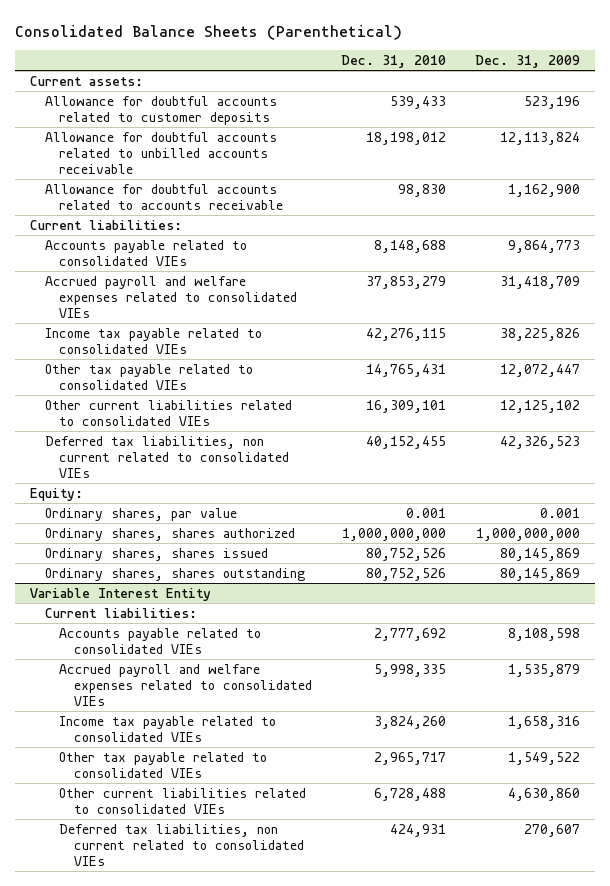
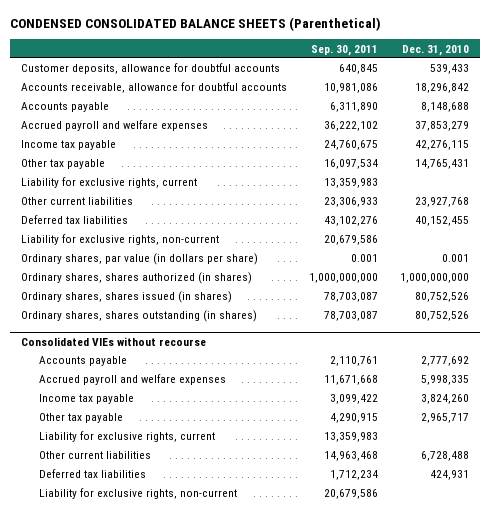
- Consolidated Balance Sheets (Parenthetical)
+ CONDENSED CONSOLIDATED BALANCE SHEETS (Parenthetical)
- | Dec. 31, 2010 | Dec. 31, 2009
+ | Sep. 30, 2011 | Dec. 31, 2010
- Current assets:
- Allowance for doubtful accounts related to customer deposits | 539,433 | 523,196
- Allowance for doubtful accounts related to unbilled accounts receivable | 18,198,012 | 12,113,824
- Allowance for doubtful accounts related to accounts receivable | 98,830 | 1,162,900
- Current liabilities:
- Accounts payable related to consolidated VIEs | 8,148,688 | 9,864,773
- Accrued payroll and welfare expenses related to consolidated VIEs | 37,853,279 | 31,418,709
- Income tax payable related to consolidated VIEs | 42,276,115 | 38,225,826
- Other tax payable related to consolidated VIEs | 14,765,431 | 12,072,447
- Other current liabilities related to consolidated VIEs | 16,309,101 | 12,125,102
- Deferred tax liabilities, non current related to consolidated VIEs | 40,152,455 | 42,326,523
- Equity:
- Ordinary shares, par value | 0.001 | 0.001
- Ordinary shares, shares authorized | 1,000,000,000 | 1,000,000,000
- Ordinary shares, shares issued | 80,752,526 | 80,145,869
- Ordinary shares, shares outstanding | 80,752,526 | 80,145,869
- Variable Interest Entity
- Current liabilities:
- Accounts payable related to consolidated VIEs | 2,777,692 | 8,108,598
- Accrued payroll and welfare expenses related to consolidated VIEs | 5,998,335 | 1,535,879
- Income tax payable related to consolidated VIEs | 3,824,260 | 1,658,316
- Other tax payable related to consolidated VIEs | 2,965,717 | 1,549,522
- Other current liabilities related to consolidated VIEs | 6,728,488 | 4,630,860
- Deferred tax liabilities, non current related to consolidated VIEs | 424,931 | 270,607
+ Customer deposits, allowance for doubtful accounts | 640,845 | 539,433
+ Accounts receivable, allowance for doubtful accounts | 10,981,086 | 18,296,842
+ Accounts payable | 6,311,890 | 8,148,688
+ Accrued payroll and welfare expenses | 36,222,102 | 37,853,279
+ Income tax payable | 24,760,675 | 42,276,115
+ Other tax payable | 16,097,534 | 14,765,431
+ Liability for exclusive rights, current | 13,359,983 |
+ Other current liabilities | 23,306,933 | 23,927,768
+ Deferred tax liabilities | 43,102,276 | 40,152,455
+ Liability for exclusive rights, non-current | 20,679,586 |
+ Ordinary shares, par value (in dollars per share) | 0.001 | 0.001
+ Ordinary shares, shares authorized (in shares) | 1,000,000,000 | 1,000,000,000
+ Ordinary shares, shares issued (in shares) | 78,703,087 | 80,752,526
+ Ordinary shares, shares outstanding (in shares) | 78,703,087 | 80,752,526
+ Consolidated VIEs without recourse
+ Accounts payable | 2,110,761 | 2,777,692
+ Accrued payroll and welfare expenses | 11,671,668 | 5,998,335
+ Income tax payable | 3,099,422 | 3,824,260
+ Other tax payable | 4,290,915 | 2,965,717
+ Liability for exclusive rights, current | 13,359,983 |
+ Other current liabilities | 14,963,468 | 6,728,488
+ Deferred tax liabilities | 1,712,234 | 424,931
+ Liability for exclusive rights, non-current | 20,679,586 |

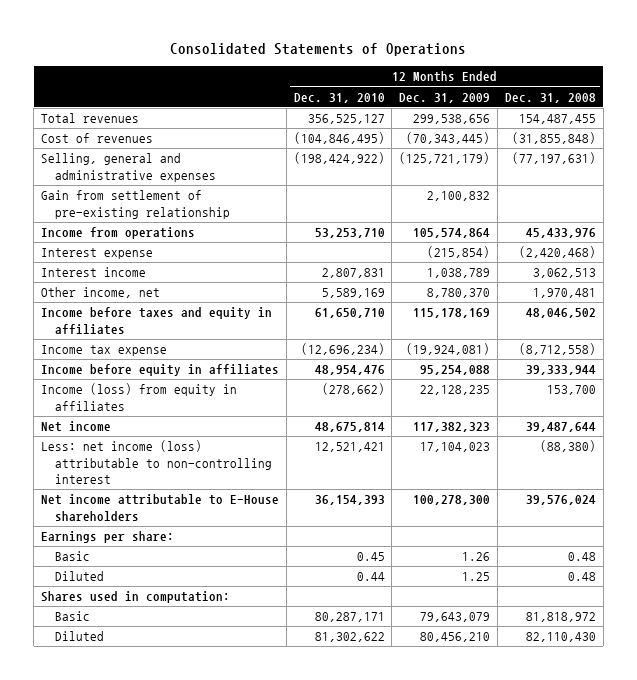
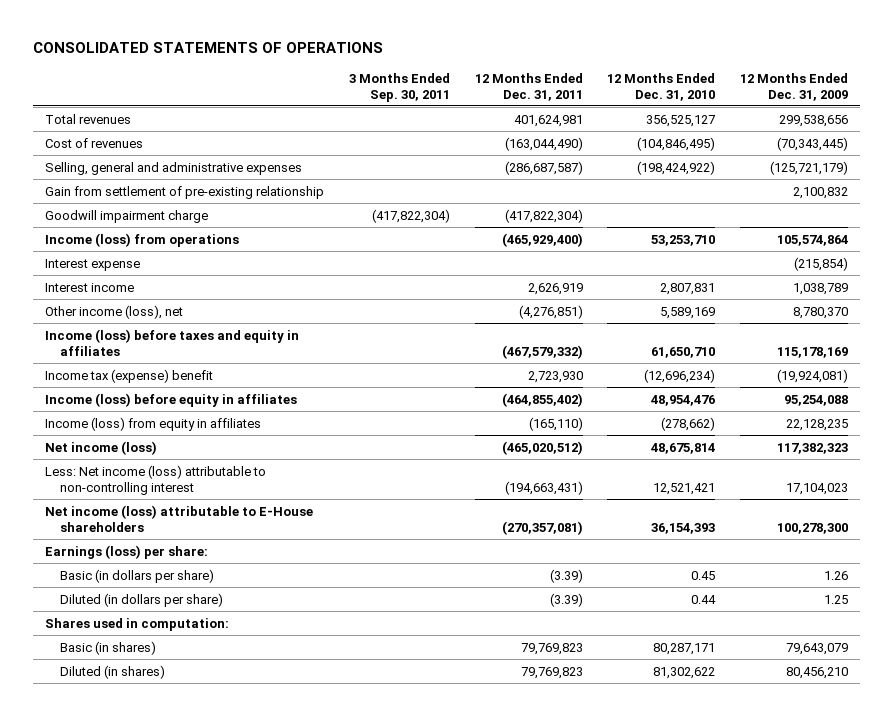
- Consolidated Statements of Operations
+ CONSOLIDATED STATEMENTS OF OPERATIONS
- | 12 Months Ended Dec. 31, 2010 | 12 Months Ended Dec. 31, 2009 | 12 Months Ended Dec. 31, 2008
+ | 3 Months Ended Sep. 30, 2011 | 12 Months Ended Dec. 31, 2011 | 12 Months Ended Dec. 31, 2010 | 12 Months Ended Dec. 31, 2009
- Income from operations | 53,253,710 | 105,574,864 | 45,433,976
+ Goodwill impairment charge | (417,822,304) | (417,822,304) | |
+ Income (loss) from operations | | (465,929,400) | 53,253,710 | 105,574,864
- Other income, net | 5,589,169 | 8,780,370 | 1,970,481
- Income before taxes and equity in affiliates | 61,650,710 | 115,178,169 | 48,046,502
- Income tax expense | (12,696,234) | (19,924,081) | (8,712,558)
- Income before equity in affiliates | 48,954,476 | 95,254,088 | 39,333,944
+ Other income (loss), net | | (4,276,851) | 5,589,169 | 8,780,370
+ Income (loss) before taxes and equity in affiliates | | (467,579,332) | 61,650,710 | 115,178,169
+ Income tax (expense) benefit | | 2,723,930 | (12,696,234) | (19,924,081)
+ Income (loss) before equity in affiliates | | (464,855,402) | 48,954,476 | 95,254,088
- Net income | 48,675,814 | 117,382,323 | 39,487,644
- Less: net income (loss) attributable to non-controlling interest | 12,521,421 | 17,104,023 | (88,380)
- Net income attributable to E-House shareholders | 36,154,393 | 100,278,300 | 39,576,024
- Earnings per share:
- Basic | 0.45 | 1.26 | 0.48
- Diluted | 0.44 | 1.25 | 0.48
+ Net income (loss) | | (465,020,512) | 48,675,814 | 117,382,323
+ Less: Net income (loss) attributable to non-controlling interest | | (194,663,431) | 12,521,421 | 17,104,023
+ Net income (loss) attributable to E-House shareholders | | (270,357,081) | 36,154,393 | 100,278,300
+ Earnings (loss) per share:
+ Basic (in dollars per share) | | (3.39) | 0.45 | 1.26
+ Diluted (in dollars per share) | | (3.39) | 0.44 | 1.25
- Basic | 80,287,171 | 79,643,079 | 81,818,972
- Diluted | 81,302,622 | 80,456,210 | 82,110,430
+ Basic (in shares) | | 79,769,823 | 80,287,171 | 79,643,079
+ Diluted (in shares) | | 79,769,823 | 81,302,622 | 80,456,210

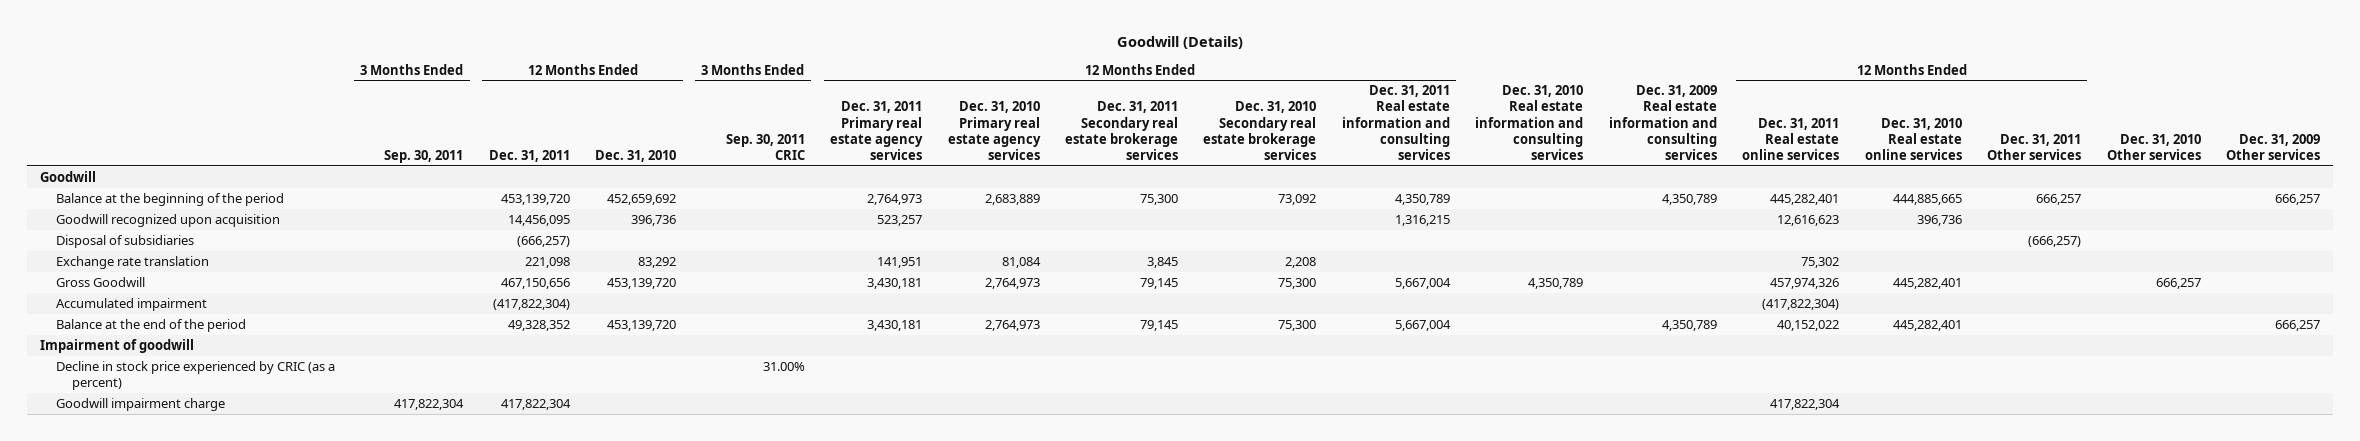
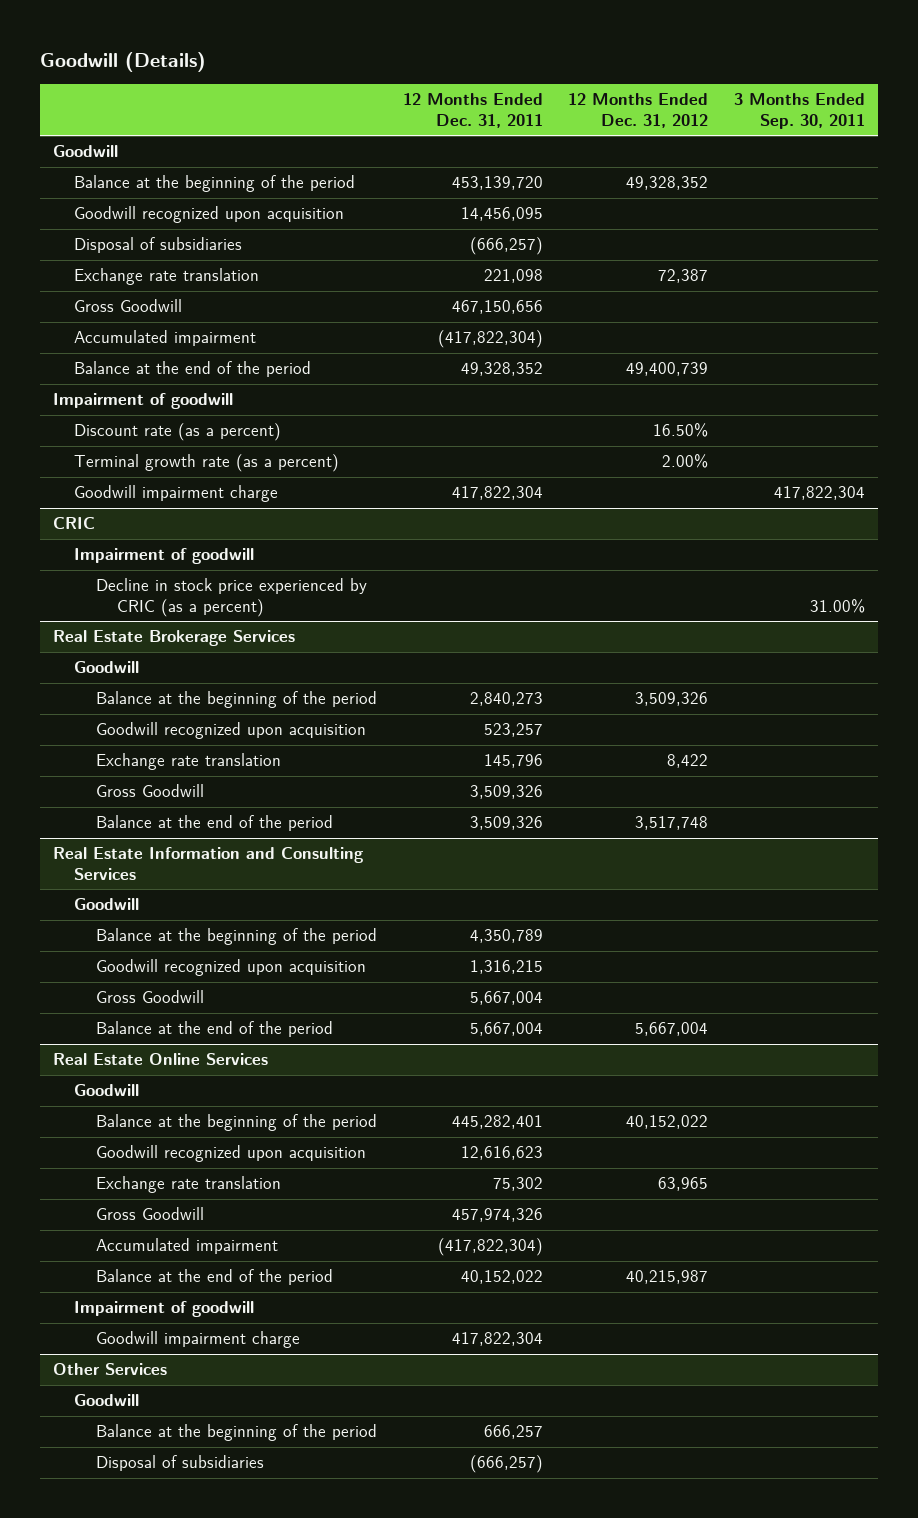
- | 3 Months Ended Sep. 30, 2011 | 12 Months Ended Dec. 31, 2011 | 12 Months Ended Dec. 31, 2010 | 3 Months Ended Sep. 30, 2011 CRIC | 12 Months Ended Dec. 31, 2011 Primary real estate agency services | 12 Months Ended Dec. 31, 2010 Primary real estate agency services | 12 Months Ended Dec. 31, 2011 Secondary real estate brokerage services | 12 Months Ended Dec. 31, 2010 Secondary real estate brokerage services | 12 Months Ended Dec. 31, 2011 Real estate information and consulting services | Dec. 31, 2010 Real estate information and consulting services | Dec. 31, 2009 Real estate information and consulting services | 12 Months Ended Dec. 31, 2011 Real estate online services | 12 Months Ended Dec. 31, 2010 Real estate online services | 12 Months Ended Dec. 31, 2011 Other services | Dec. 31, 2010 Other services | Dec. 31, 2009 Other services
+ | 12 Months Ended Dec. 31, 2011 | 12 Months Ended Dec. 31, 2012 | 3 Months Ended Sep. 30, 2011
- Decline in stock price experienced by CRIC (as a percent) | | | | 31.00% | | | | | | | | | | | |
+ Discount rate (as a percent) | | 16.50% |
+ Terminal growth rate (as a percent) | | 2.00% |
+ CRIC
+ Impairment of goodwill
+ Decline in stock price experienced by CRIC (as a percent) | | | 31.00%
+ Real Estate Brokerage Services
+ Goodwill
+ Balance at the beginning of the period | 2,840,273 | 3,509,326 |
+ Goodwill recognized upon acquisition | 523,257 | |
+ Exchange rate translation | 145,796 | 8,422 |
+ Gross Goodwill | 3,509,326 | |
+ Balance at the end of the period | 3,509,326 | 3,517,748 |
+ Real Estate Information and Consulting Services
+ Goodwill
+ Balance at the beginning of the period | 4,350,789 | |
+ Goodwill recognized upon acquisition | 1,316,215 | |
+ Gross Goodwill | 5,667,004 | |
+ Balance at the end of the period | 5,667,004 | 5,667,004 |
+ Real Estate Online Services
+ Goodwill
+ Balance at the beginning of the period | 445,282,401 | 40,152,022 |
+ Goodwill recognized upon acquisition | 12,616,623 | |
+ Exchange rate translation | 75,302 | 63,965 |
+ Gross Goodwill | 457,974,326 | |
+ Accumulated impairment | (417,822,304) | |
+ Balance at the end of the period | 40,152,022 | 40,215,987 |
+ Impairment of goodwill
+ Goodwill impairment charge | 417,822,304 | |
+ Other Services
+ Goodwill
+ Balance at the beginning of the period | 666,257 | |
+ Disposal of subsidiaries | (666,257) | |

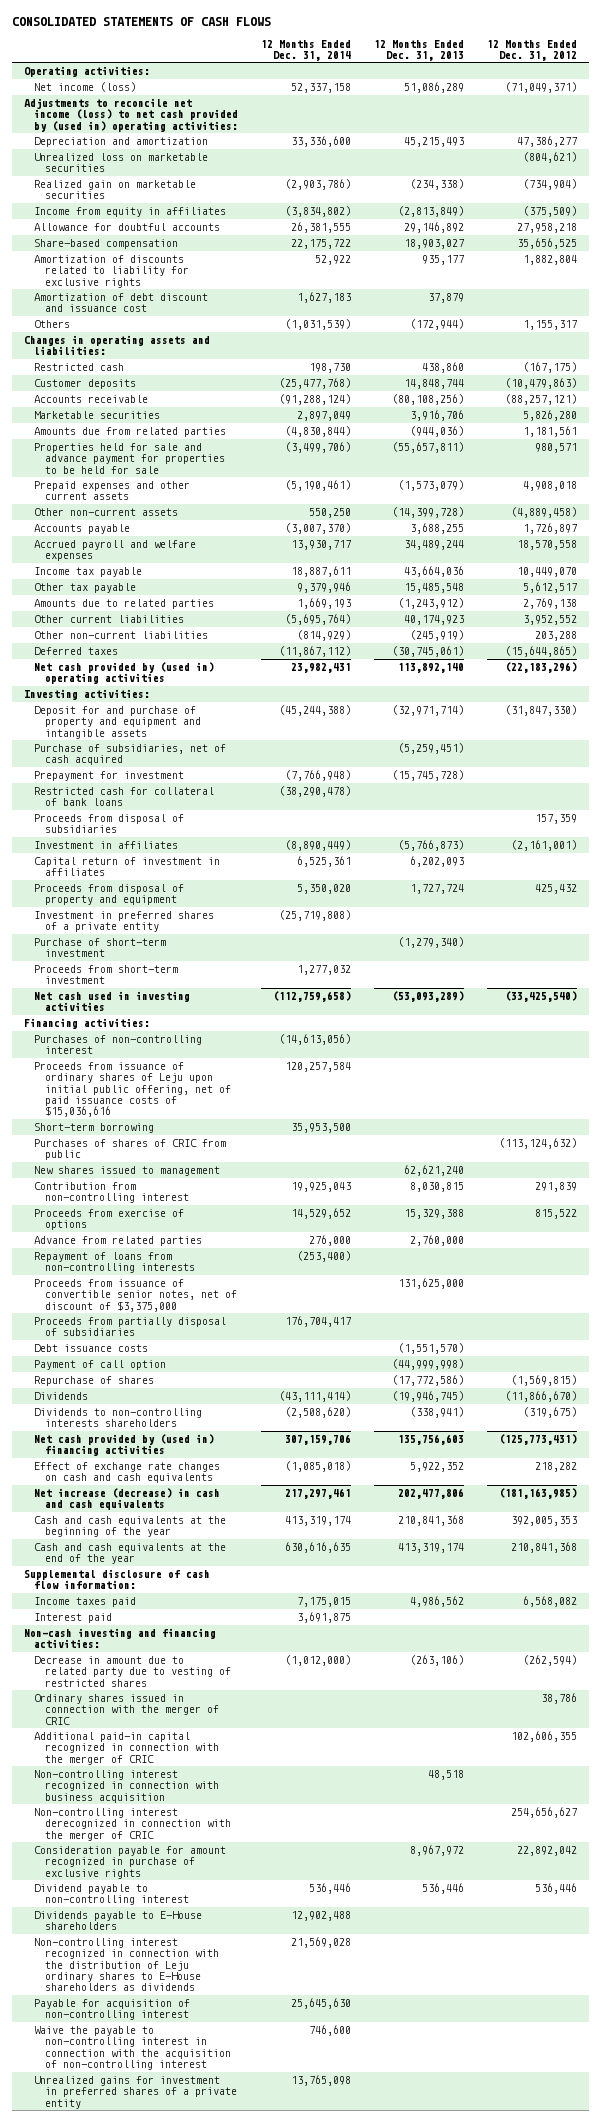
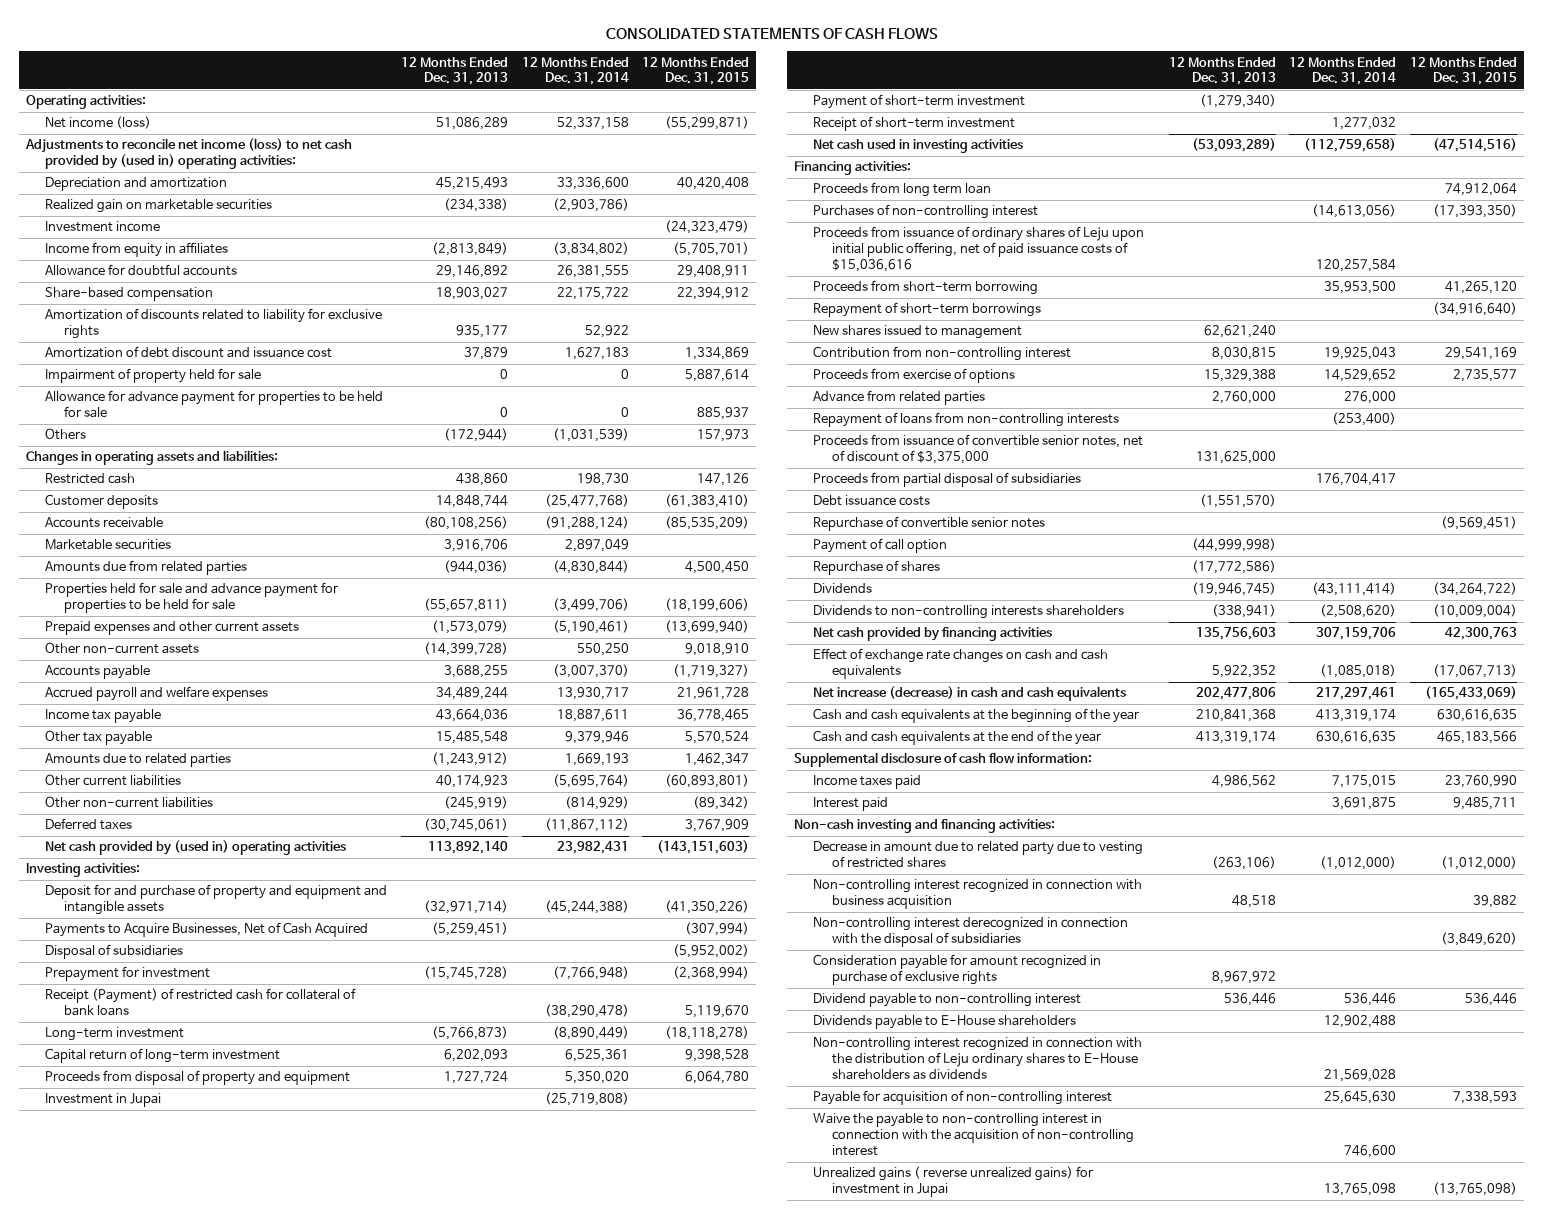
- | 12 Months Ended Dec. 31, 2014 | 12 Months Ended Dec. 31, 2013 | 12 Months Ended Dec. 31, 2012
+ | 12 Months Ended Dec. 31, 2013 | 12 Months Ended Dec. 31, 2014 | 12 Months Ended Dec. 31, 2015
- Unrealized loss on marketable securities | | | (804,621)
+ Investment income | | | (24,323,479)
+ Impairment of property held for sale | 0 | 0 | 5,887,614
+ Allowance for advance payment for properties to be held for sale | 0 | 0 | 885,937
- Purchase of subsidiaries, net of cash acquired | | (5,259,451) |
+ Payments to Acquire Businesses, Net of Cash Acquired | (5,259,451) | | (307,994)
+ Disposal of subsidiaries | | | (5,952,002)
- Restricted cash for collateral of bank loans | (38,290,478) | |
- Proceeds from disposal of subsidiaries | | | 157,359
- Investment in affiliates | (8,890,449) | (5,766,873) | (2,161,001)
- Capital return of investment in affiliates | 6,525,361 | 6,202,093 |
+ Receipt (Payment) of restricted cash for collateral of bank loans | | (38,290,478) | 5,119,670
+ Long-term investment | (5,766,873) | (8,890,449) | (18,118,278)
+ Capital return of long-term investment | 6,202,093 | 6,525,361 | 9,398,528
- Investment in preferred shares of a private entity | (25,719,808) | |
- Purchase of short-term investment | | (1,279,340) |
- Proceeds from short-term investment | 1,277,032 | |
+ Investment in Jupai | | (25,719,808) |
+ Payment of short-term investment | (1,279,340) | |
+ Receipt of short-term investment | | 1,277,032 |
+ Proceeds from long term loan | | | 74,912,064
- Short-term borrowing | 35,953,500 | |
- Purchases of shares of CRIC from public | | | (113,124,632)
+ Proceeds from short-term borrowing | | 35,953,500 | 41,265,120
+ Repayment of short-term borrowings | | | (34,916,640)
- Proceeds from partially disposal of subsidiaries | 176,704,417 | |
+ Proceeds from partial disposal of subsidiaries | | 176,704,417 |
+ Repurchase of convertible senior notes | | | (9,569,451)
- Net cash provided by (used in) financing activities | 307,159,706 | 135,756,603 | (125,773,431)
+ Net cash provided by financing activities | 135,756,603 | 307,159,706 | 42,300,763
- Ordinary shares issued in connection with the merger of CRIC | | | 38,786
- Additional paid-in capital recognized in connection with the merger of CRIC | | | 102,606,355
- Non-controlling interest derecognized in connection with the merger of CRIC | | | 254,656,627
+ Non-controlling interest derecognized in connection with the disposal of subsidiaries | | | (3,849,620)
- Unrealized gains for investment in preferred shares of a private entity | 13,765,098 | |
+ Unrealized gains ( reverse unrealized gains) for investment in Jupai | | 13,765,098 | (13,765,098)

